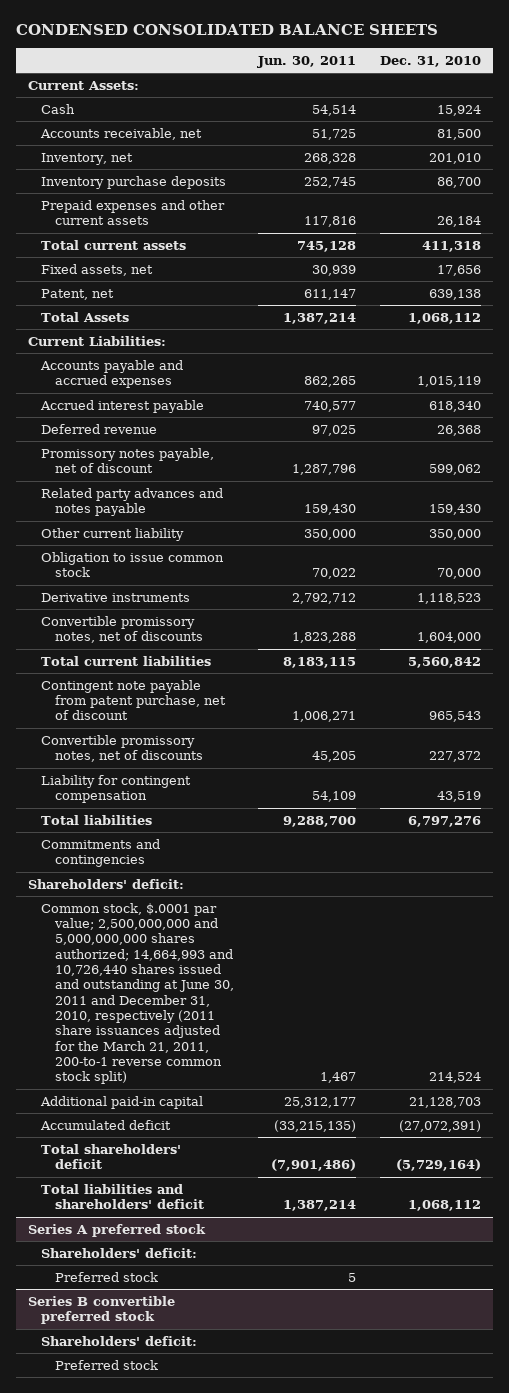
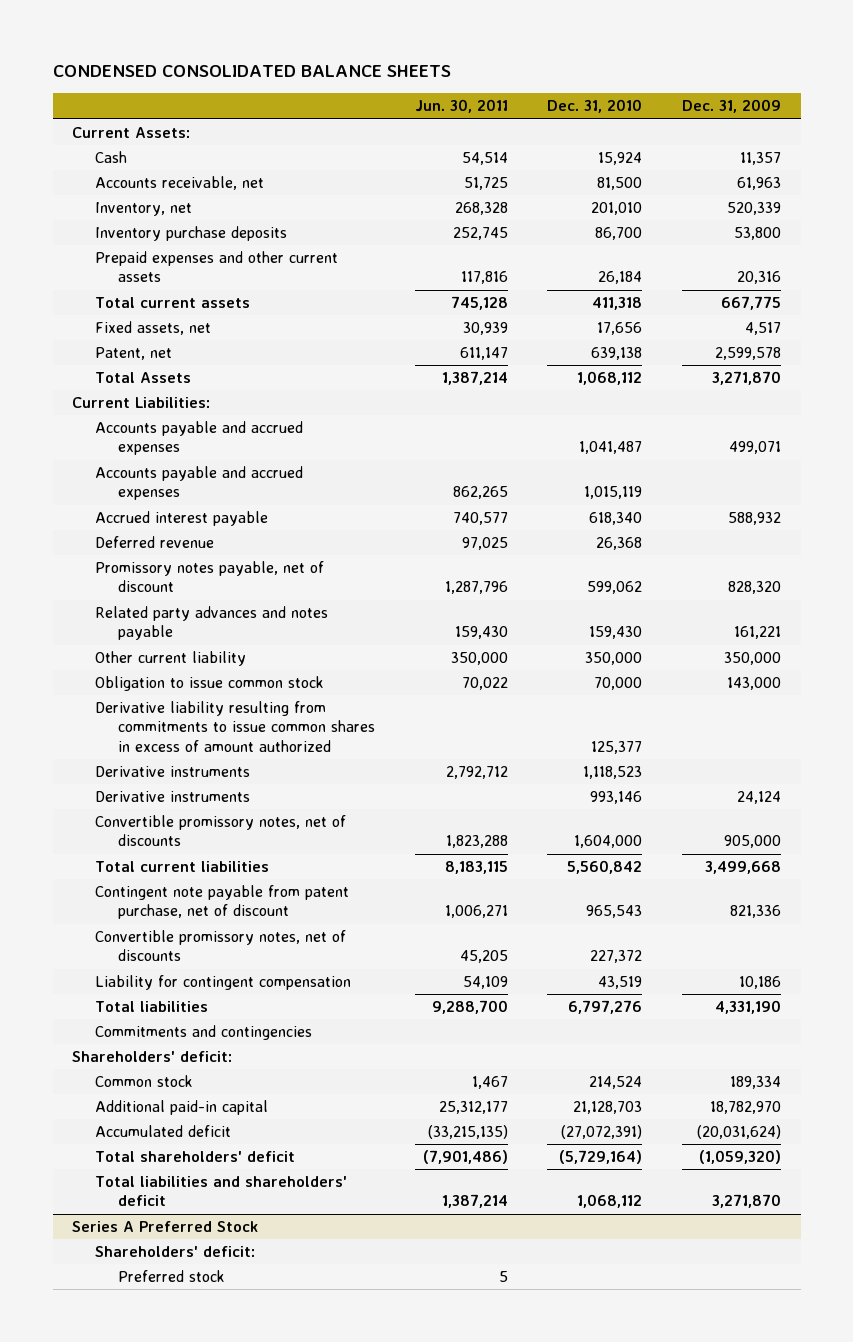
- | Jun. 30, 2011 | Dec. 31, 2010
+ | Jun. 30, 2011 | Dec. 31, 2010 | Dec. 31, 2009
+ Accounts payable and accrued expenses | | 1,041,487 | 499,071
+ Derivative liability resulting from commitments to issue common shares in excess of amount authorized | | 125,377 |
+ Derivative instruments | | 993,146 | 24,124
- Common stock, $.0001 par value; 2,500,000,000 and 5,000,000,000 shares authorized; 14,664,993 and 10,726,440 shares issued and outstanding at June 30, 2011 and December 31, 2010, respectively (2011 share issuances adjusted for the March 21, 2011, 200-to-1 reverse common stock split) | 1,467 | 214,524
+ Common stock | 1,467 | 214,524 | 189,334
- Series A preferred stock
+ Series A Preferred Stock
- Series B convertible preferred stock
- Shareholders' deficit:
- Preferred stock

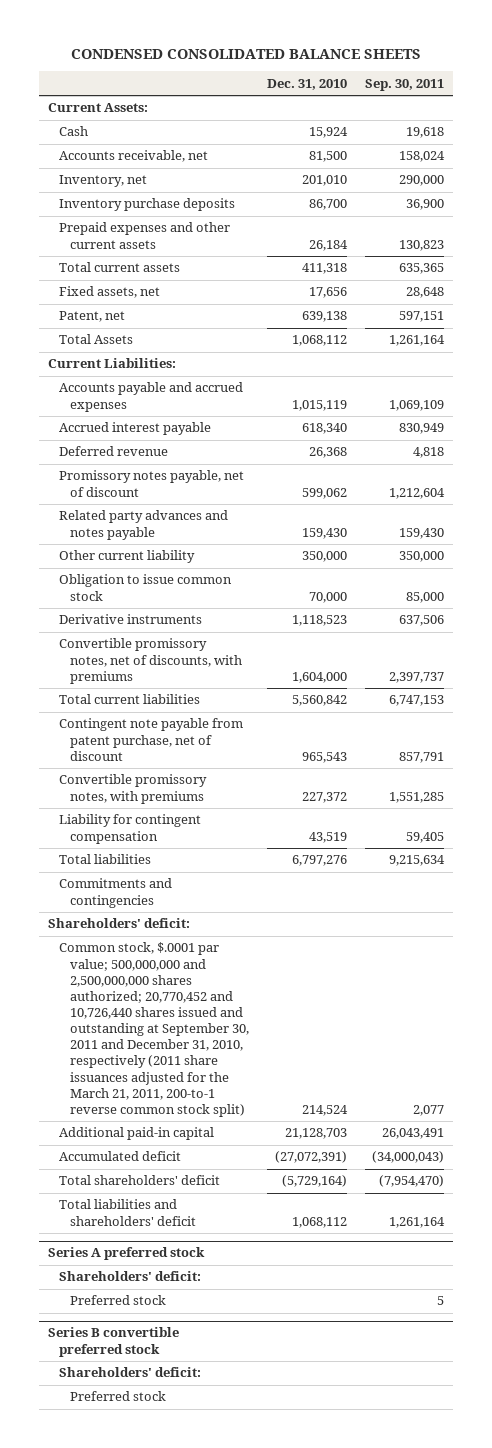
- | Jun. 30, 2011 | Dec. 31, 2010 | Dec. 31, 2009
+ | Dec. 31, 2010 | Sep. 30, 2011
- Accounts payable and accrued expenses | | 1,041,487 | 499,071
- Derivative liability resulting from commitments to issue common shares in excess of amount authorized | | 125,377 |
- Derivative instruments | | 993,146 | 24,124
- Convertible promissory notes, net of discounts | 1,823,288 | 1,604,000 | 905,000
+ Convertible promissory notes, net of discounts, with premiums | 1,604,000 | 2,397,737
- Convertible promissory notes, net of discounts | 45,205 | 227,372 |
+ Convertible promissory notes, with premiums | 227,372 | 1,551,285
- Common stock | 1,467 | 214,524 | 189,334
+ Common stock, $.0001 par value; 500,000,000 and 2,500,000,000 shares authorized; 20,770,452 and 10,726,440 shares issued and outstanding at September 30, 2011 and December 31, 2010, respectively (2011 share issuances adjusted for the March 21, 2011, 200-to-1 reverse common stock split) | 214,524 | 2,077
- Series A Preferred Stock
+ Series A preferred stock
+ Series B convertible preferred stock
+ Shareholders' deficit:
+ Preferred stock

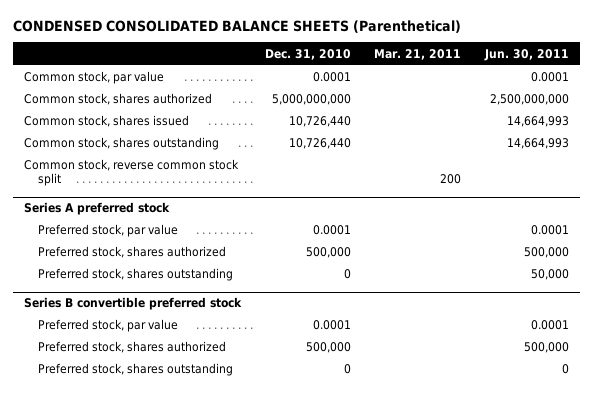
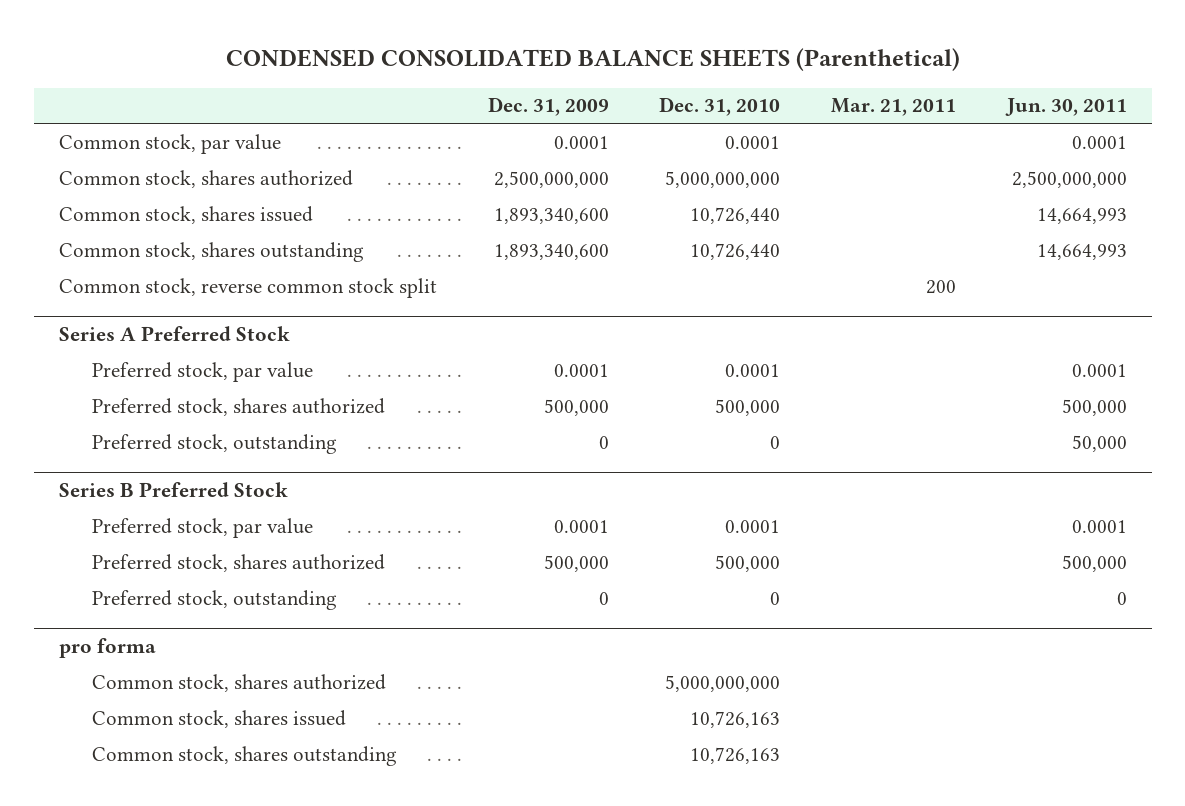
- | Dec. 31, 2010 | Mar. 21, 2011 | Jun. 30, 2011
+ | Dec. 31, 2009 | Dec. 31, 2010 | Mar. 21, 2011 | Jun. 30, 2011
- Series A preferred stock
+ Series A Preferred Stock
- Preferred stock, shares outstanding | 0 | | 50,000
- Series B convertible preferred stock
+ Preferred stock, outstanding | 0 | 0 | | 50,000
+ Series B Preferred Stock
- Preferred stock, shares outstanding | 0 | | 0
+ Preferred stock, outstanding | 0 | 0 | | 0
+ pro forma
+ Common stock, shares authorized | | 5,000,000,000 | |
+ Common stock, shares issued | | 10,726,163 | |
+ Common stock, shares outstanding | | 10,726,163 | |

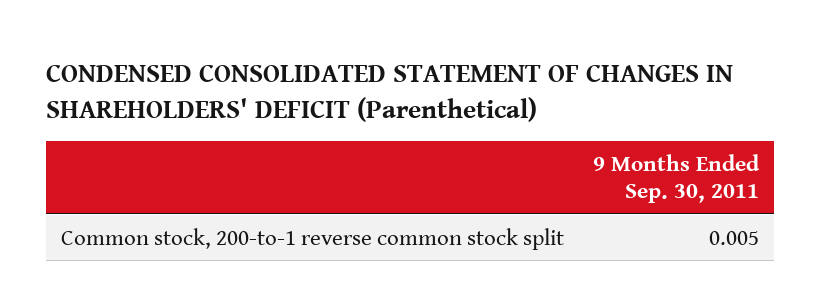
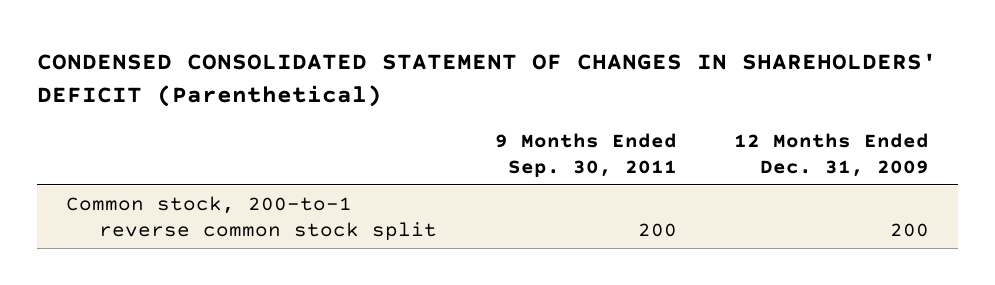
- | 9 Months Ended Sep. 30, 2011
+ | 9 Months Ended Sep. 30, 2011 | 12 Months Ended Dec. 31, 2009
- Common stock, 200-to-1 reverse common stock split | 0.005
+ Common stock, 200-to-1 reverse common stock split | 200 | 200

